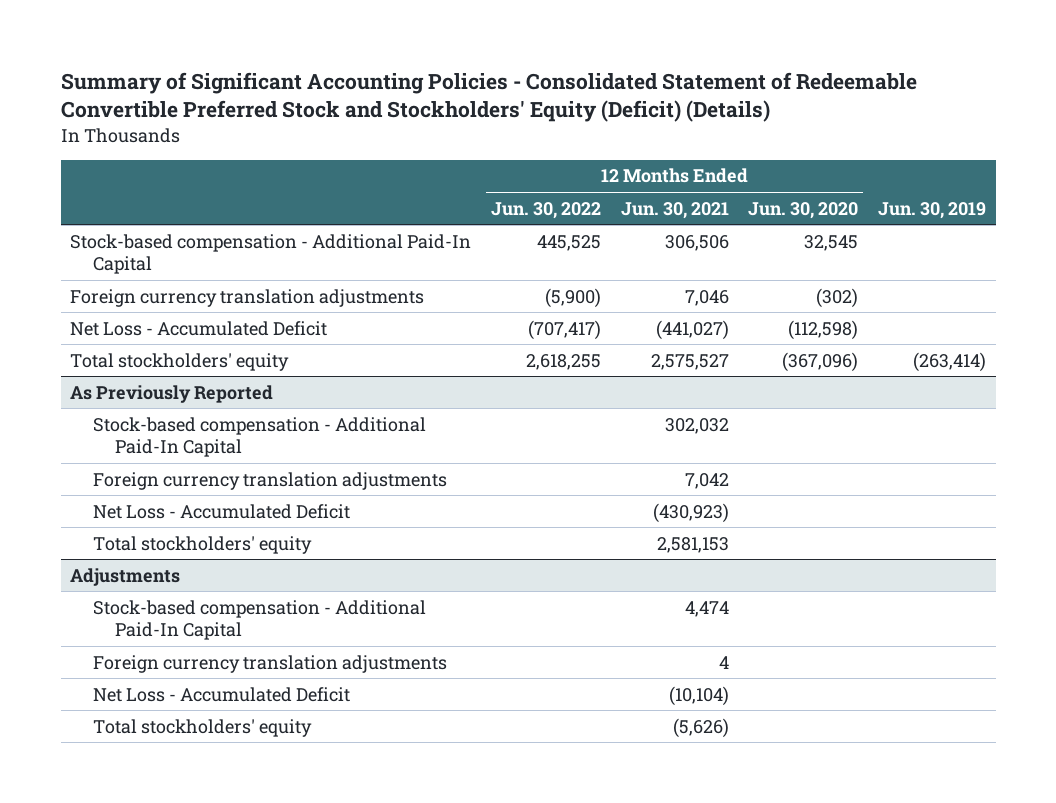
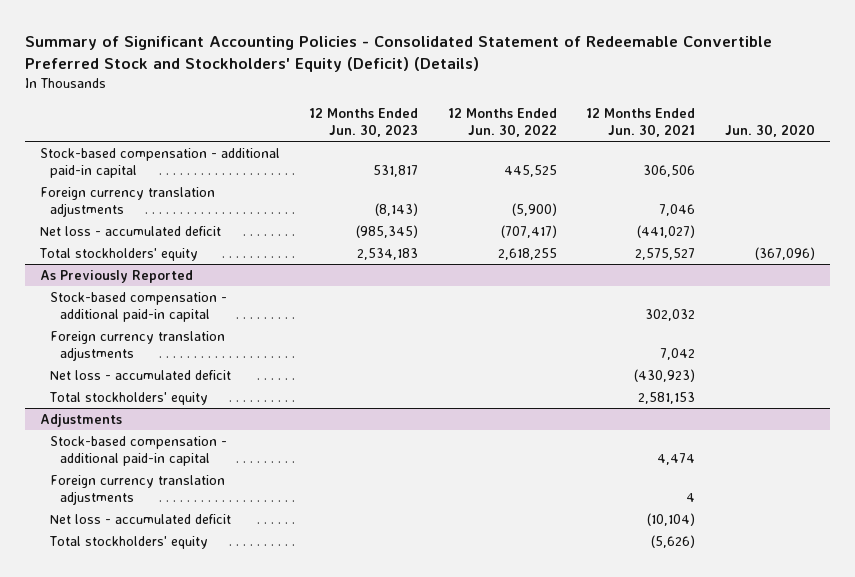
- | 12 Months Ended Jun. 30, 2022 | 12 Months Ended Jun. 30, 2021 | 12 Months Ended Jun. 30, 2020 | Jun. 30, 2019
+ | 12 Months Ended Jun. 30, 2023 | 12 Months Ended Jun. 30, 2022 | 12 Months Ended Jun. 30, 2021 | Jun. 30, 2020
- Stock-based compensation - Additional Paid-In Capital | 445,525 | 306,506 | 32,545 |
+ Stock-based compensation - additional paid-in capital | 531,817 | 445,525 | 306,506 |
- Net Loss - Accumulated Deficit | (707,417) | (441,027) | (112,598) |
+ Net loss - accumulated deficit | (985,345) | (707,417) | (441,027) |
@ As Previously Reported
- Stock-based compensation - Additional Paid-In Capital | | 302,032 | |
+ Stock-based compensation - additional paid-in capital | | | 302,032 |
- Net Loss - Accumulated Deficit | | (430,923) | |
+ Net loss - accumulated deficit | | | (430,923) |
@ Adjustments
- Stock-based compensation - Additional Paid-In Capital | | 4,474 | |
+ Stock-based compensation - additional paid-in capital | | | 4,474 |
- Net Loss - Accumulated Deficit | | (10,104) | |
+ Net loss - accumulated deficit | | | (10,104) |

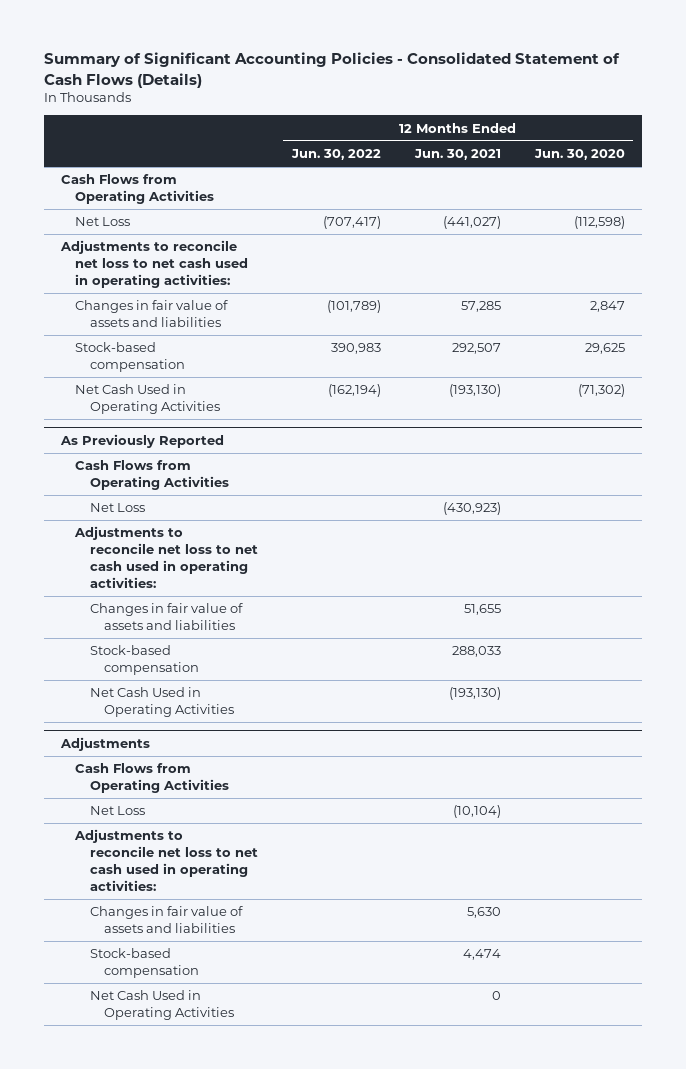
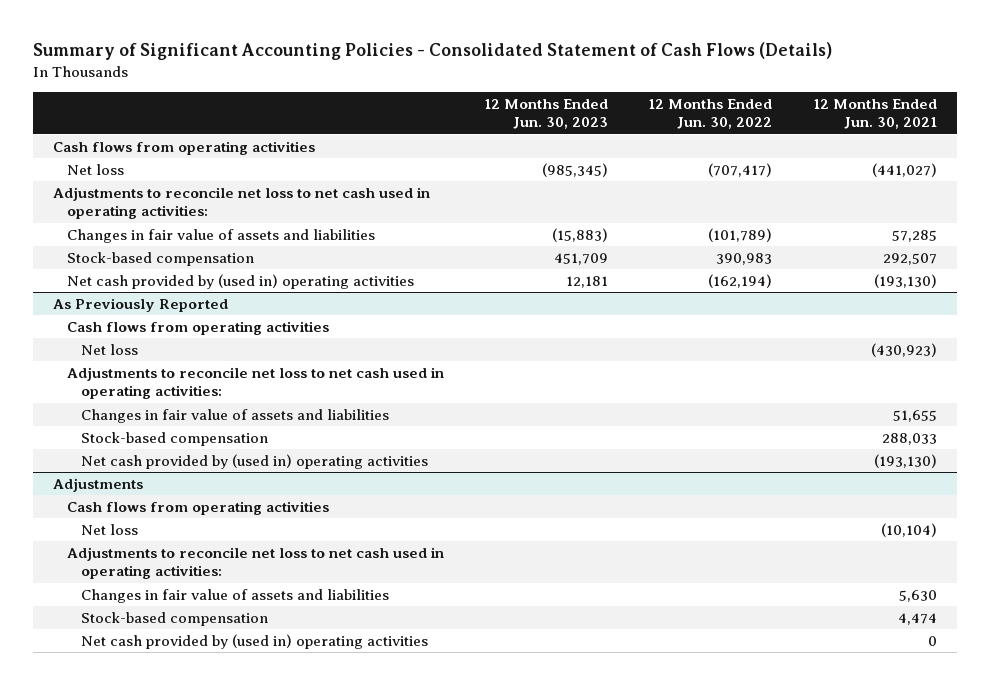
- | 12 Months Ended Jun. 30, 2022 | 12 Months Ended Jun. 30, 2021 | 12 Months Ended Jun. 30, 2020
+ | 12 Months Ended Jun. 30, 2023 | 12 Months Ended Jun. 30, 2022 | 12 Months Ended Jun. 30, 2021
- Cash Flows from Operating Activities
- Net Loss | (707,417) | (441,027) | (112,598)
+ Cash flows from operating activities
+ Net loss | (985,345) | (707,417) | (441,027)
- Net Cash Used in Operating Activities | (162,194) | (193,130) | (71,302)
+ Net cash provided by (used in) operating activities | 12,181 | (162,194) | (193,130)
@ As Previously Reported
- Cash Flows from Operating Activities
- Net Loss | | (430,923) |
+ Cash flows from operating activities
+ Net loss | | | (430,923)
- Net Cash Used in Operating Activities | | (193,130) |
+ Net cash provided by (used in) operating activities | | | (193,130)
@ Adjustments
- Cash Flows from Operating Activities
- Net Loss | | (10,104) |
+ Cash flows from operating activities
+ Net loss | | | (10,104)
- Net Cash Used in Operating Activities | | 0 |
+ Net cash provided by (used in) operating activities | | | 0

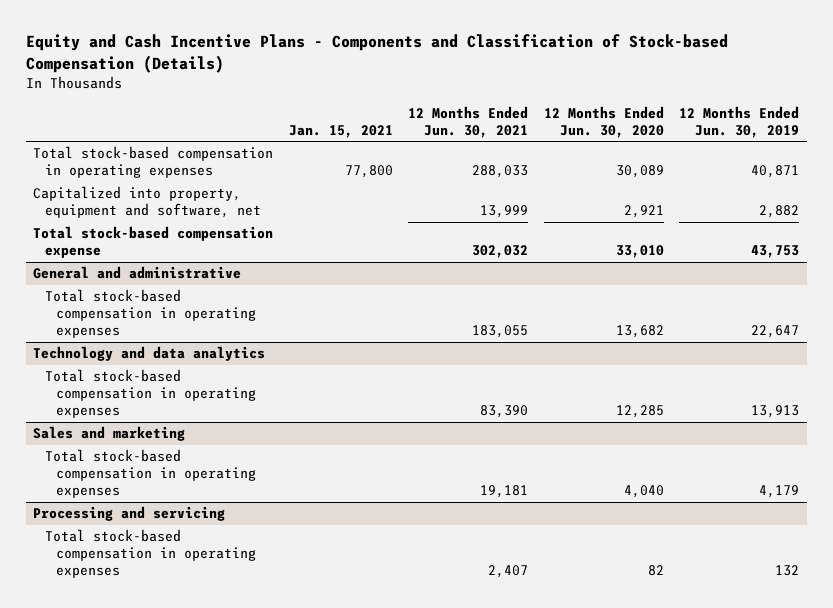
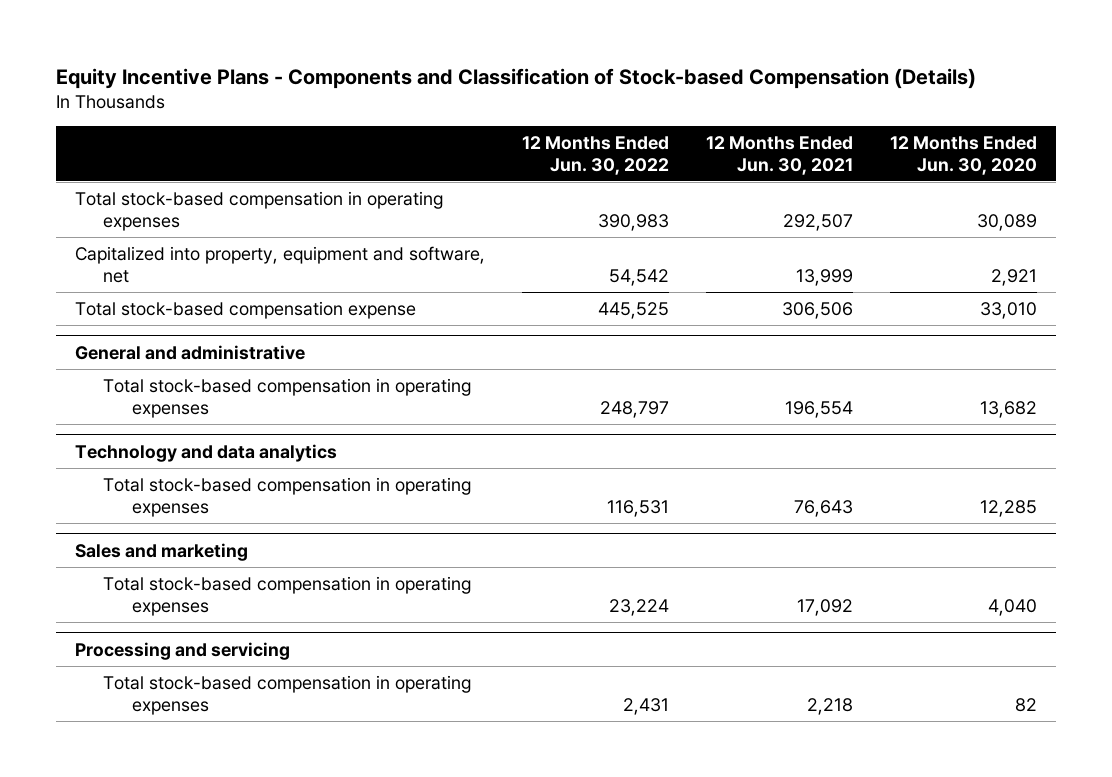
- Equity and Cash Incentive Plans - Components and Classification of Stock-based Compensation (Details)
+ Equity Incentive Plans - Components and Classification of Stock-based Compensation (Details)
- | Jan. 15, 2021 | 12 Months Ended Jun. 30, 2021 | 12 Months Ended Jun. 30, 2020 | 12 Months Ended Jun. 30, 2019
+ | 12 Months Ended Jun. 30, 2022 | 12 Months Ended Jun. 30, 2021 | 12 Months Ended Jun. 30, 2020
- Total stock-based compensation in operating expenses | 77,800 | 288,033 | 30,089 | 40,871
+ Total stock-based compensation in operating expenses | 390,983 | 292,507 | 30,089
- Total stock-based compensation expense | | 302,032 | 33,010 | 43,753
+ Total stock-based compensation expense | 445,525 | 306,506 | 33,010
@ General and administrative
- Total stock-based compensation in operating expenses | | 183,055 | 13,682 | 22,647
+ Total stock-based compensation in operating expenses | 248,797 | 196,554 | 13,682
@ Technology and data analytics
- Total stock-based compensation in operating expenses | | 83,390 | 12,285 | 13,913
+ Total stock-based compensation in operating expenses | 116,531 | 76,643 | 12,285
@ Sales and marketing
- Total stock-based compensation in operating expenses | | 19,181 | 4,040 | 4,179
+ Total stock-based compensation in operating expenses | 23,224 | 17,092 | 4,040
@ Processing and servicing
- Total stock-based compensation in operating expenses | | 2,407 | 82 | 132
+ Total stock-based compensation in operating expenses | 2,431 | 2,218 | 82

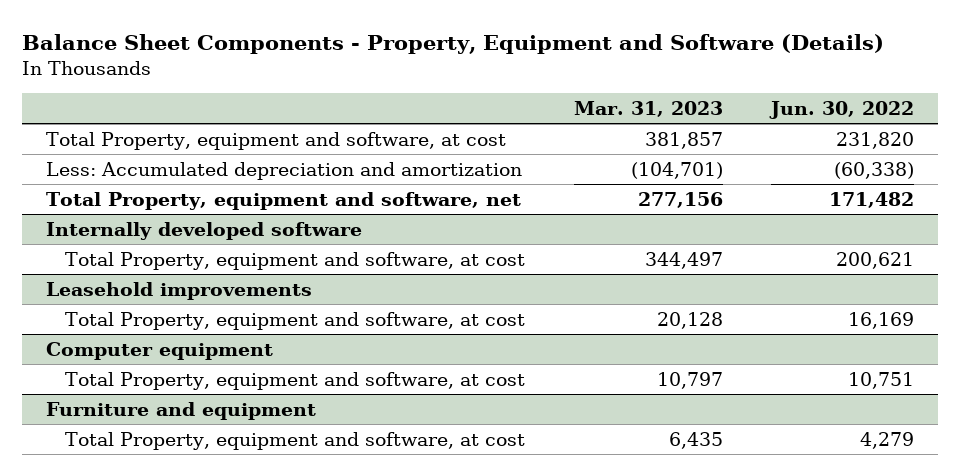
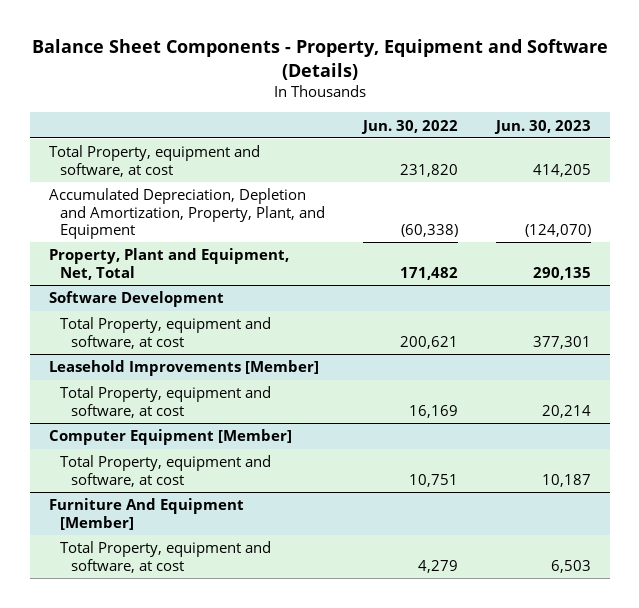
- | Mar. 31, 2023 | Jun. 30, 2022
+ | Jun. 30, 2022 | Jun. 30, 2023
- Less: Accumulated depreciation and amortization | (104,701) | (60,338)
- Total Property, equipment and software, net | 277,156 | 171,482
- Internally developed software
+ Accumulated Depreciation, Depletion and Amortization, Property, Plant, and Equipment | (60,338) | (124,070)
+ Property, Plant and Equipment, Net, Total | 171,482 | 290,135
+ Software Development
- Leasehold improvements
+ Leasehold Improvements [Member]
- Computer equipment
+ Computer Equipment [Member]
- Furniture and equipment
+ Furniture And Equipment [Member]

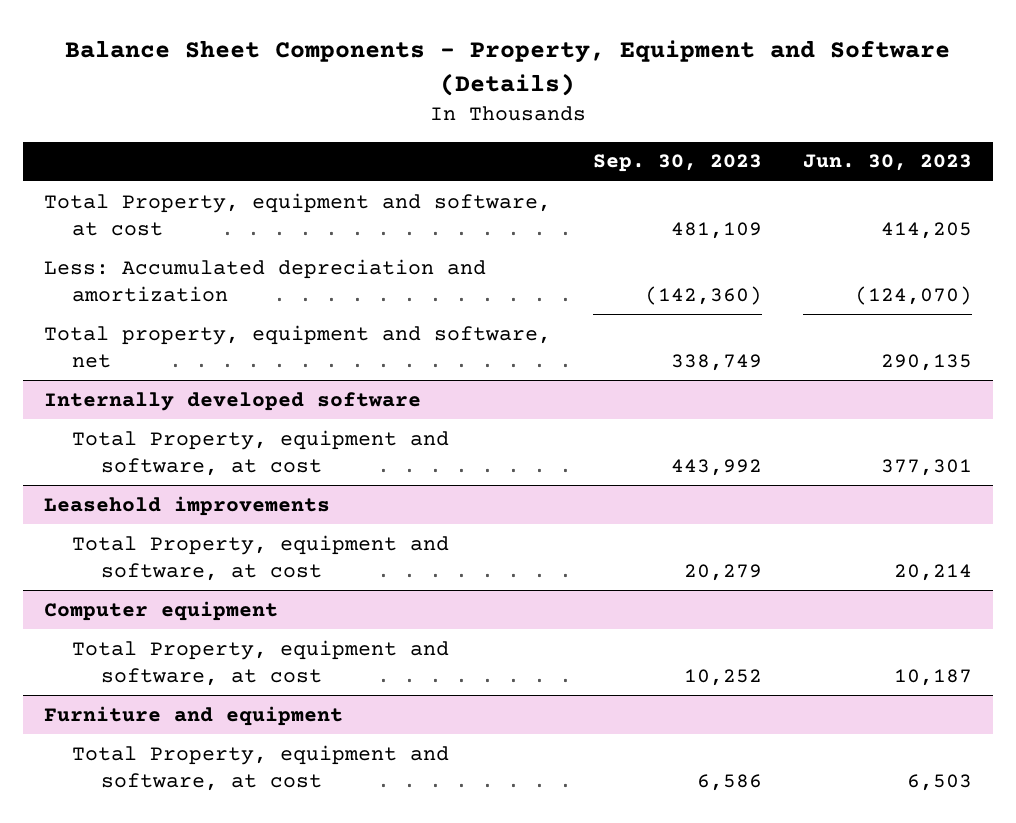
- | Jun. 30, 2022 | Jun. 30, 2023
+ | Sep. 30, 2023 | Jun. 30, 2023
- Accumulated Depreciation, Depletion and Amortization, Property, Plant, and Equipment | (60,338) | (124,070)
- Property, Plant and Equipment, Net, Total | 171,482 | 290,135
- Software Development
+ Less: Accumulated depreciation and amortization | (142,360) | (124,070)
+ Total property, equipment and software, net | 338,749 | 290,135
+ Internally developed software
- Leasehold Improvements [Member]
+ Leasehold improvements
- Computer Equipment [Member]
+ Computer equipment
- Furniture And Equipment [Member]
+ Furniture and equipment

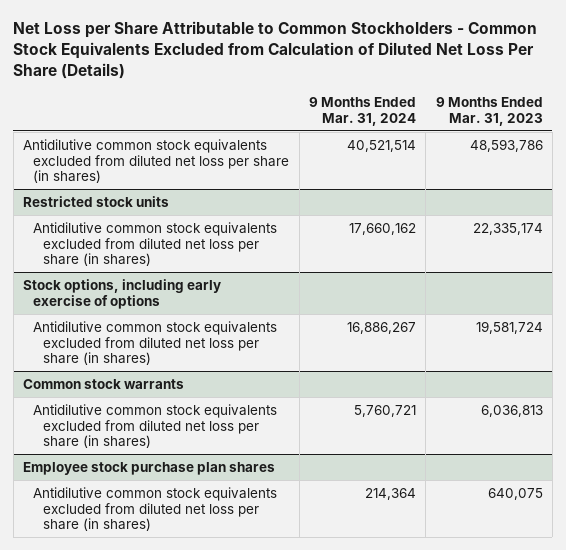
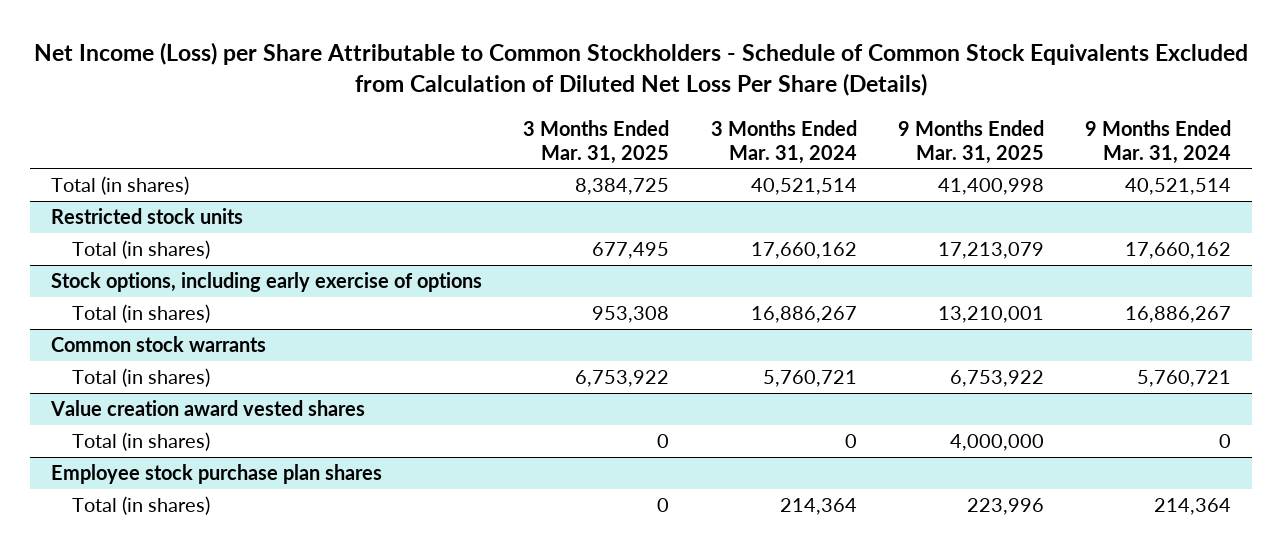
- Net Loss per Share Attributable to Common Stockholders - Common Stock Equivalents Excluded from Calculation of Diluted Net Loss Per Share (Details)
+ Net Income (Loss) per Share Attributable to Common Stockholders - Schedule of Common Stock Equivalents Excluded from Calculation of Diluted Net Loss Per Share (Details)
- | 9 Months Ended Mar. 31, 2024 | 9 Months Ended Mar. 31, 2023
+ | 3 Months Ended Mar. 31, 2025 | 3 Months Ended Mar. 31, 2024 | 9 Months Ended Mar. 31, 2025 | 9 Months Ended Mar. 31, 2024
- Antidilutive common stock equivalents excluded from diluted net loss per share (in shares) | 40,521,514 | 48,593,786
+ Total (in shares) | 8,384,725 | 40,521,514 | 41,400,998 | 40,521,514
@ Restricted stock units
- Antidilutive common stock equivalents excluded from diluted net loss per share (in shares) | 17,660,162 | 22,335,174
+ Total (in shares) | 677,495 | 17,660,162 | 17,213,079 | 17,660,162
@ Stock options, including early exercise of options
- Antidilutive common stock equivalents excluded from diluted net loss per share (in shares) | 16,886,267 | 19,581,724
+ Total (in shares) | 953,308 | 16,886,267 | 13,210,001 | 16,886,267
@ Common stock warrants
- Antidilutive common stock equivalents excluded from diluted net loss per share (in shares) | 5,760,721 | 6,036,813
+ Total (in shares) | 6,753,922 | 5,760,721 | 6,753,922 | 5,760,721
+ Value creation award vested shares
+ Total (in shares) | 0 | 0 | 4,000,000 | 0
@ Employee stock purchase plan shares
- Antidilutive common stock equivalents excluded from diluted net loss per share (in shares) | 214,364 | 640,075
+ Total (in shares) | 0 | 214,364 | 223,996 | 214,364

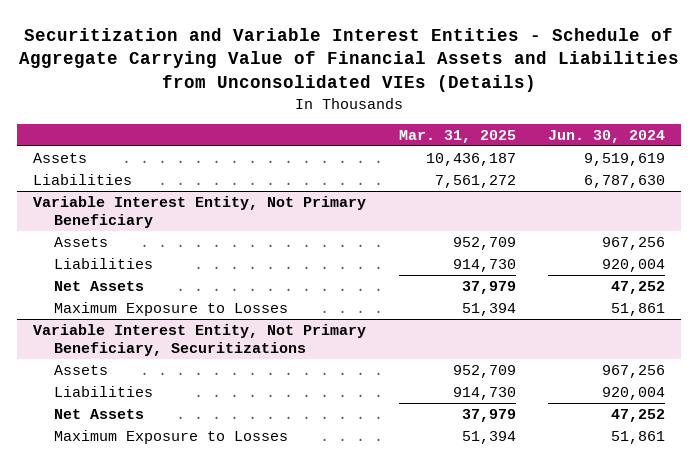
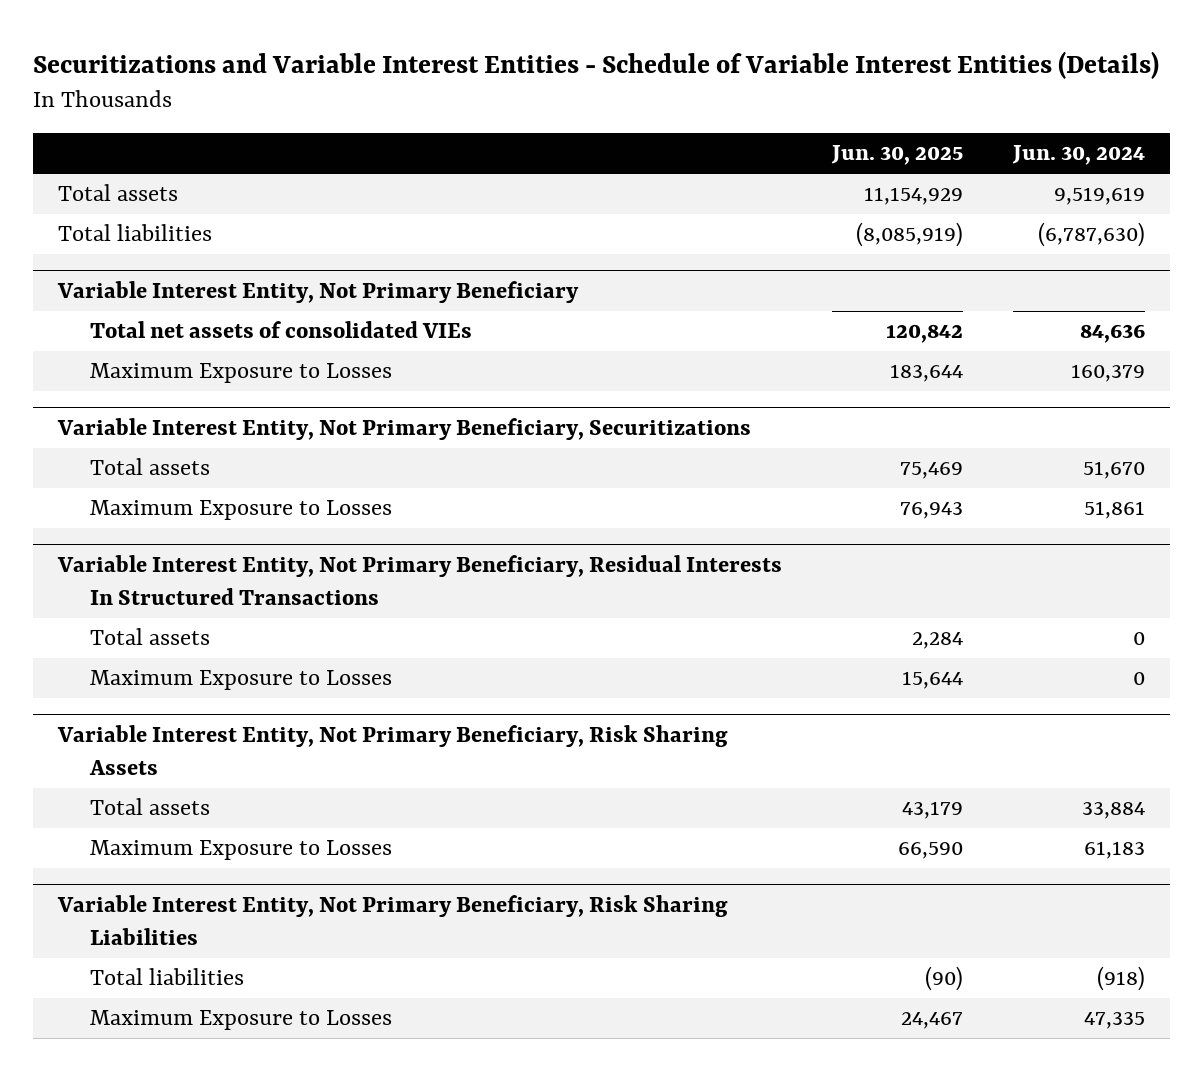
- Securitization and Variable Interest Entities - Schedule of Aggregate Carrying Value of Financial Assets and Liabilities from Unconsolidated VIEs (Details)
+ Securitizations and Variable Interest Entities - Schedule of Variable Interest Entities (Details)
- | Mar. 31, 2025 | Jun. 30, 2024
+ | Jun. 30, 2025 | Jun. 30, 2024
- Assets | 10,436,187 | 9,519,619
- Liabilities | 7,561,272 | 6,787,630
+ Total assets | 11,154,929 | 9,519,619
+ Total liabilities | (8,085,919) | (6,787,630)
@ Variable Interest Entity, Not Primary Beneficiary
- Assets | 952,709 | 967,256
- Liabilities | 914,730 | 920,004
- Net Assets | 37,979 | 47,252
- Maximum Exposure to Losses | 51,394 | 51,861
+ Total net assets of consolidated VIEs | 120,842 | 84,636
+ Maximum Exposure to Losses | 183,644 | 160,379
@ Variable Interest Entity, Not Primary Beneficiary, Securitizations
- Assets | 952,709 | 967,256
- Liabilities | 914,730 | 920,004
- Net Assets | 37,979 | 47,252
+ Total assets | 75,469 | 51,670
+ Variable Interest Entity, Not Primary Beneficiary, Residual Interests In Structured Transactions
+ Total assets | 2,284 | 0
+ Maximum Exposure to Losses | 15,644 | 0
+ Variable Interest Entity, Not Primary Beneficiary, Risk Sharing Assets
+ Total assets | 43,179 | 33,884
+ Maximum Exposure to Losses | 66,590 | 61,183
+ Variable Interest Entity, Not Primary Beneficiary, Risk Sharing Liabilities
+ Total liabilities | (90) | (918)
+ Maximum Exposure to Losses | 24,467 | 47,335

